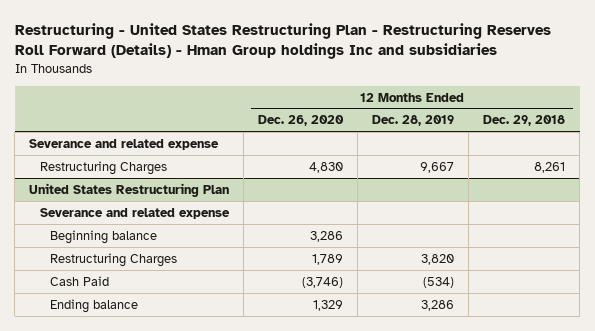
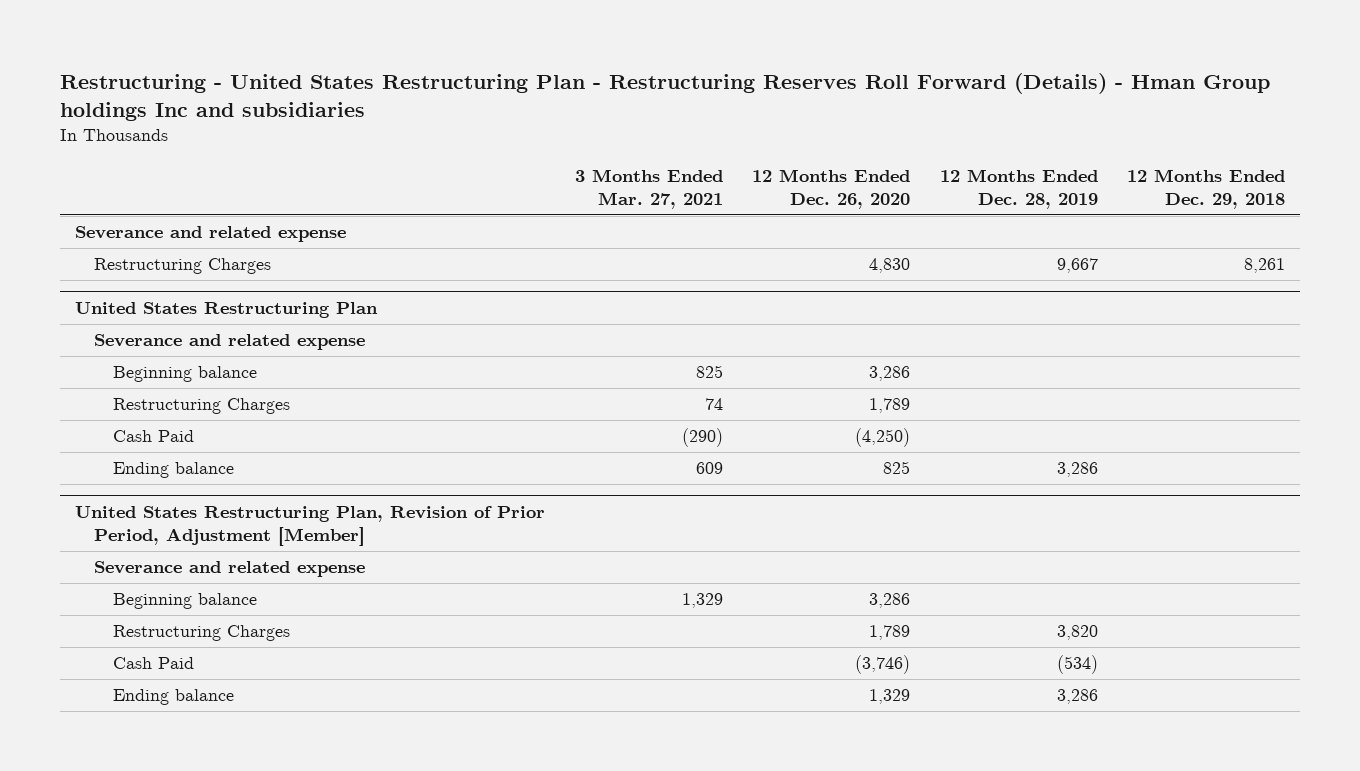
- | 12 Months Ended Dec. 26, 2020 | 12 Months Ended Dec. 28, 2019 | 12 Months Ended Dec. 29, 2018
+ | 3 Months Ended Mar. 27, 2021 | 12 Months Ended Dec. 26, 2020 | 12 Months Ended Dec. 28, 2019 | 12 Months Ended Dec. 29, 2018
@ United States Restructuring Plan
+ Restructuring Charges | 74 | 1,789 | |
+ Cash Paid | (290) | (4,250) | |
+ Ending balance | 609 | 825 | 3,286 |
+ United States Restructuring Plan, Revision of Prior Period, Adjustment [Member]
+ Severance and related expense
+ Beginning balance | 1,329 | 3,286 | |

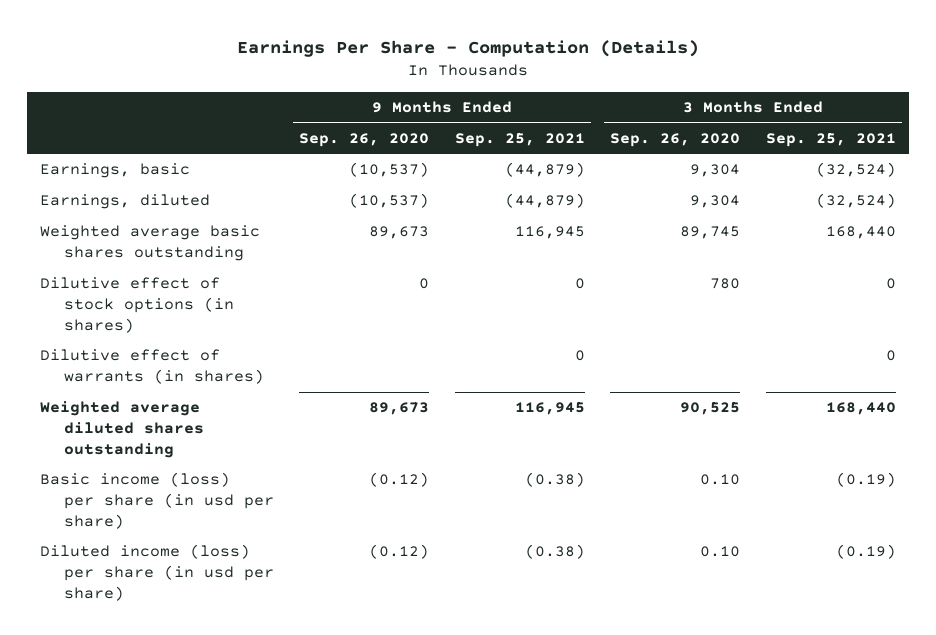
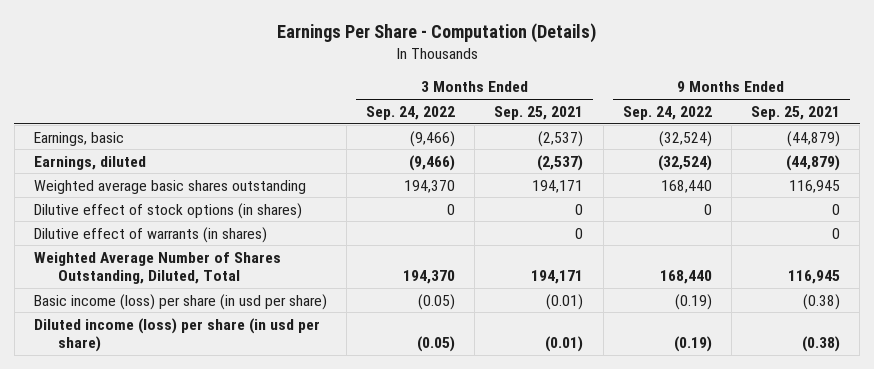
- | 9 Months Ended Sep. 26, 2020 | 9 Months Ended Sep. 25, 2021 | 3 Months Ended Sep. 26, 2020 | 3 Months Ended Sep. 25, 2021
+ | 3 Months Ended Sep. 24, 2022 | 3 Months Ended Sep. 25, 2021 | 9 Months Ended Sep. 24, 2022 | 9 Months Ended Sep. 25, 2021
- Earnings, basic | (10,537) | (44,879) | 9,304 | (32,524)
- Earnings, diluted | (10,537) | (44,879) | 9,304 | (32,524)
- Weighted average basic shares outstanding | 89,673 | 116,945 | 89,745 | 168,440
+ Earnings, basic | (9,466) | (2,537) | (32,524) | (44,879)
+ Earnings, diluted | (9,466) | (2,537) | (32,524) | (44,879)
+ Weighted average basic shares outstanding | 194,370 | 194,171 | 168,440 | 116,945
- Weighted average diluted shares outstanding | 89,673 | 116,945 | 90,525 | 168,440
- Basic income (loss) per share (in usd per share) | (0.12) | (0.38) | 0.10 | (0.19)
- Diluted income (loss) per share (in usd per share) | (0.12) | (0.38) | 0.10 | (0.19)
+ Weighted Average Number of Shares Outstanding, Diluted, Total | 194,370 | 194,171 | 168,440 | 116,945
+ Basic income (loss) per share (in usd per share) | (0.05) | (0.01) | (0.19) | (0.38)
+ Diluted income (loss) per share (in usd per share) | (0.05) | (0.01) | (0.19) | (0.38)

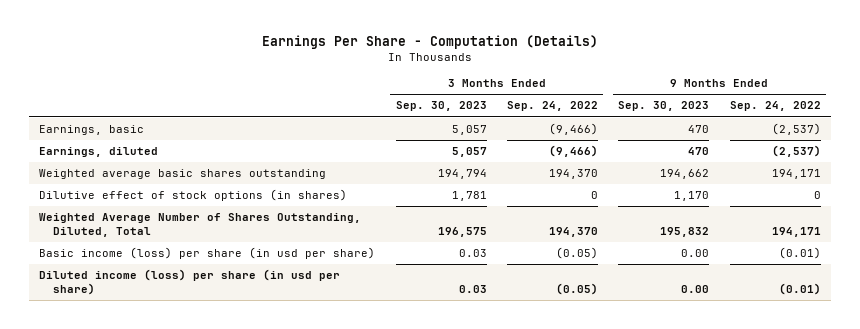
- | 3 Months Ended Sep. 24, 2022 | 3 Months Ended Sep. 25, 2021 | 9 Months Ended Sep. 24, 2022 | 9 Months Ended Sep. 25, 2021
+ | 3 Months Ended Sep. 30, 2023 | 3 Months Ended Sep. 24, 2022 | 9 Months Ended Sep. 30, 2023 | 9 Months Ended Sep. 24, 2022
- Earnings, basic | (9,466) | (2,537) | (32,524) | (44,879)
- Earnings, diluted | (9,466) | (2,537) | (32,524) | (44,879)
- Weighted average basic shares outstanding | 194,370 | 194,171 | 168,440 | 116,945
+ Earnings, basic | 5,057 | (9,466) | 470 | (2,537)
+ Earnings, diluted | 5,057 | (9,466) | 470 | (2,537)
+ Weighted average basic shares outstanding | 194,794 | 194,370 | 194,662 | 194,171
- Dilutive effect of warrants (in shares) | | 0 | | 0
- Weighted Average Number of Shares Outstanding, Diluted, Total | 194,370 | 194,171 | 168,440 | 116,945
- Basic income (loss) per share (in usd per share) | (0.05) | (0.01) | (0.19) | (0.38)
- Diluted income (loss) per share (in usd per share) | (0.05) | (0.01) | (0.19) | (0.38)
+ Weighted Average Number of Shares Outstanding, Diluted, Total | 196,575 | 194,370 | 195,832 | 194,171
+ Basic income (loss) per share (in usd per share) | 0.03 | (0.05) | 0.00 | (0.01)
+ Diluted income (loss) per share (in usd per share) | 0.03 | (0.05) | 0.00 | (0.01)

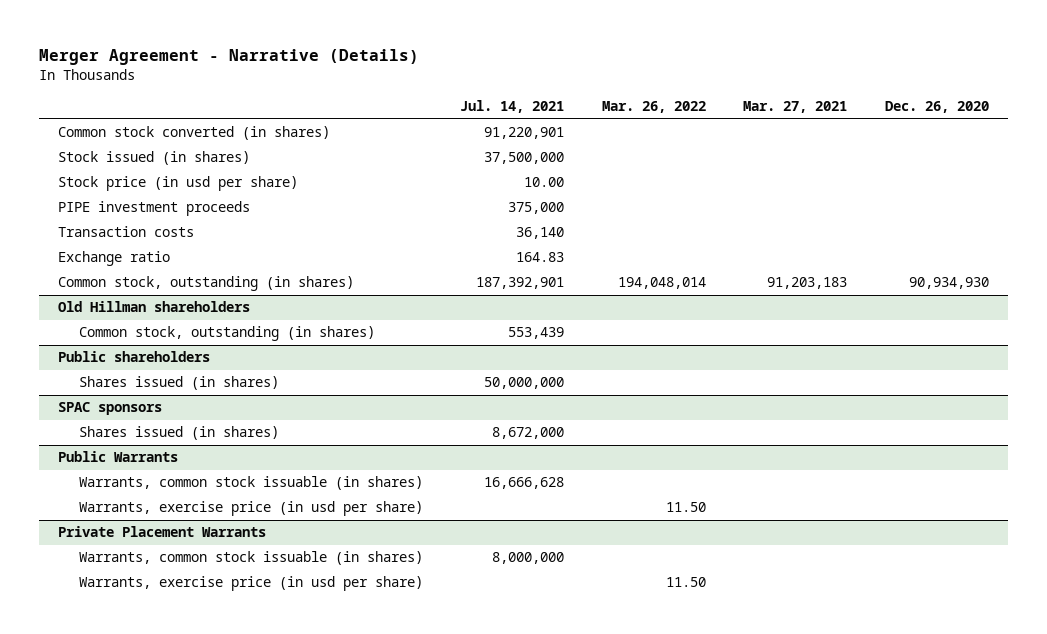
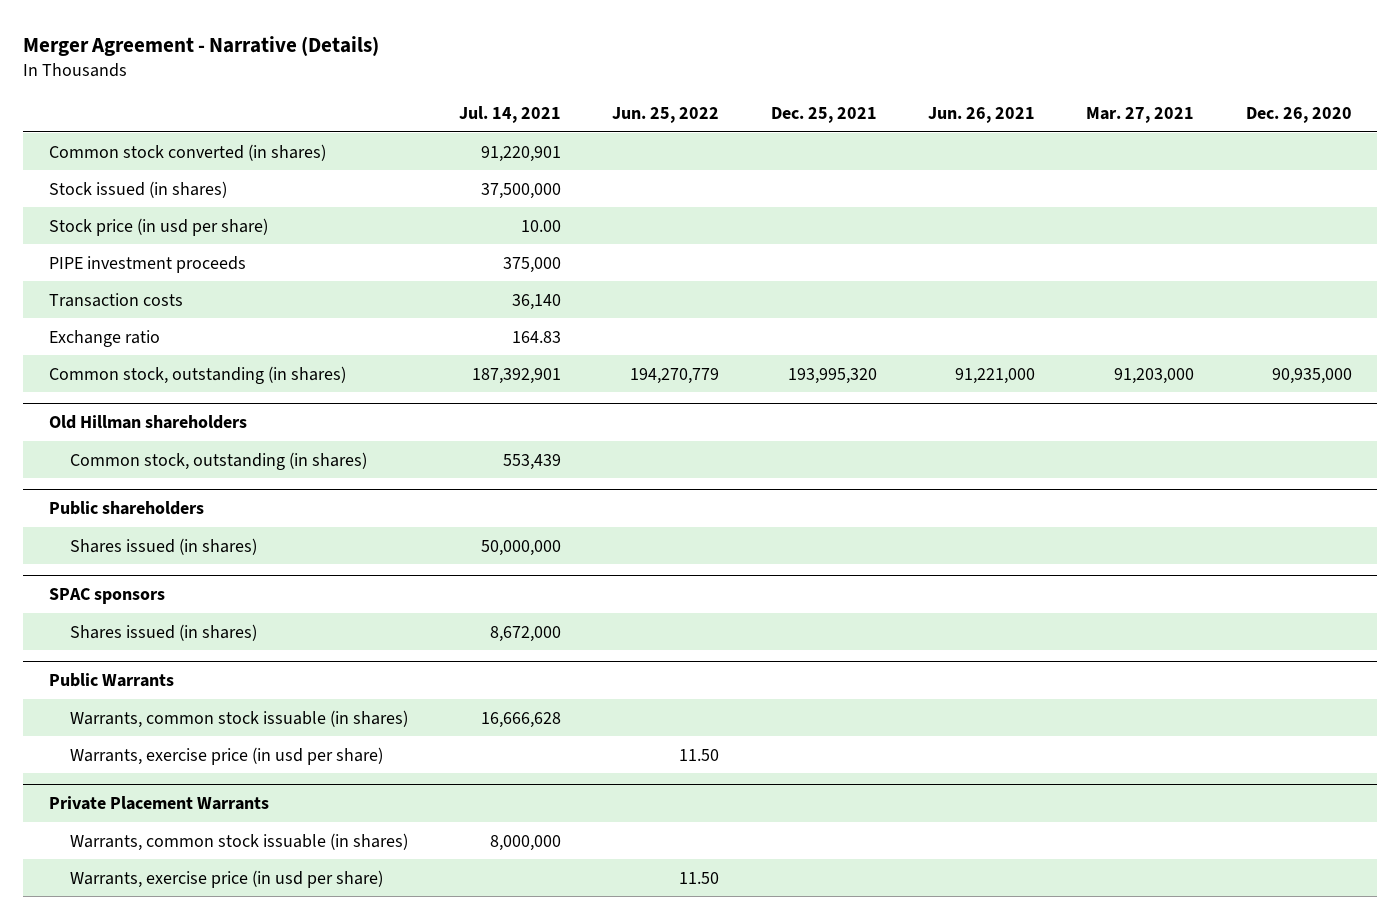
- | Jul. 14, 2021 | Mar. 26, 2022 | Mar. 27, 2021 | Dec. 26, 2020
+ | Jul. 14, 2021 | Jun. 25, 2022 | Dec. 25, 2021 | Jun. 26, 2021 | Mar. 27, 2021 | Dec. 26, 2020
- Common stock, outstanding (in shares) | 187,392,901 | 194,048,014 | 91,203,183 | 90,934,930
+ Common stock, outstanding (in shares) | 187,392,901 | 194,270,779 | 193,995,320 | 91,221,000 | 91,203,000 | 90,935,000

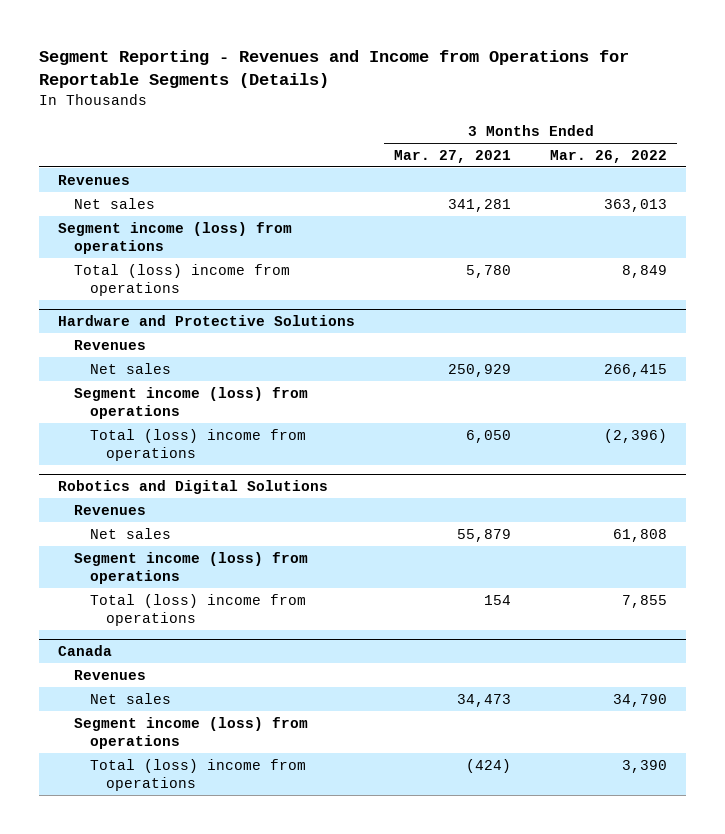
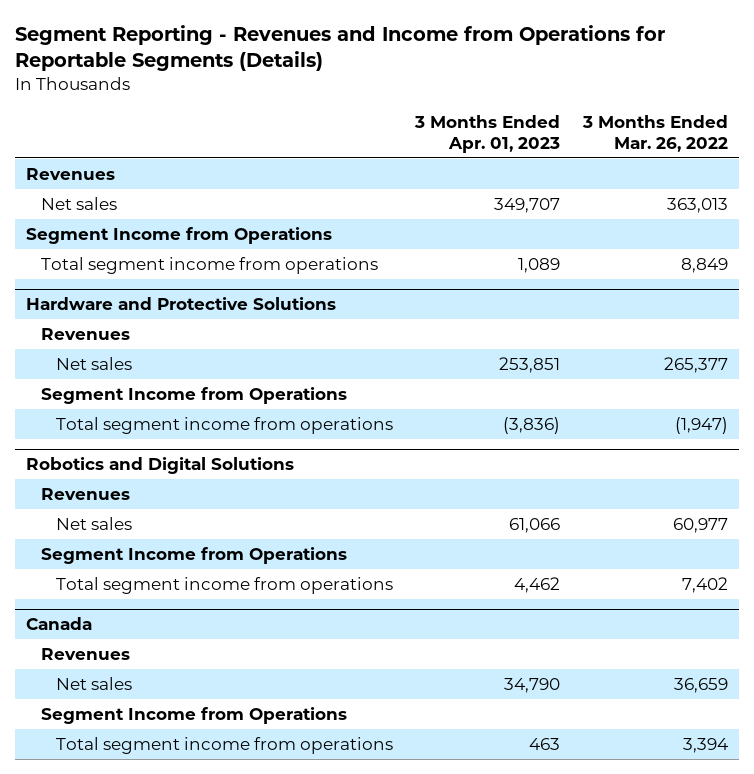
- | 3 Months Ended Mar. 27, 2021 | 3 Months Ended Mar. 26, 2022
+ | 3 Months Ended Apr. 01, 2023 | 3 Months Ended Mar. 26, 2022
- Segment income (loss) from operations
- Total (loss) income from operations | 5,780 | 8,849
+ Segment Income from Operations
+ Total segment income from operations | 1,089 | 8,849
@ Hardware and Protective Solutions
- Net sales | 250,929 | 266,415
- Segment income (loss) from operations
- Total (loss) income from operations | 6,050 | (2,396)
+ Net sales | 253,851 | 265,377
+ Segment Income from Operations
+ Total segment income from operations | (3,836) | (1,947)
@ Robotics and Digital Solutions
- Net sales | 55,879 | 61,808
- Segment income (loss) from operations
- Total (loss) income from operations | 154 | 7,855
+ Net sales | 61,066 | 60,977
+ Segment Income from Operations
+ Total segment income from operations | 4,462 | 7,402
@ Canada
- Net sales | 34,473 | 34,790
- Segment income (loss) from operations
- Total (loss) income from operations | (424) | 3,390
+ Net sales | 34,790 | 36,659
+ Segment Income from Operations
+ Total segment income from operations | 463 | 3,394

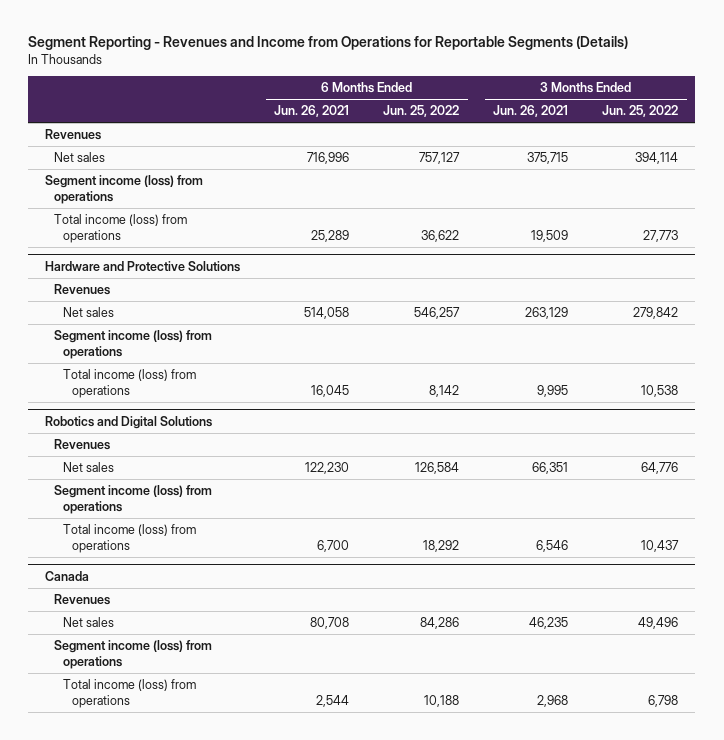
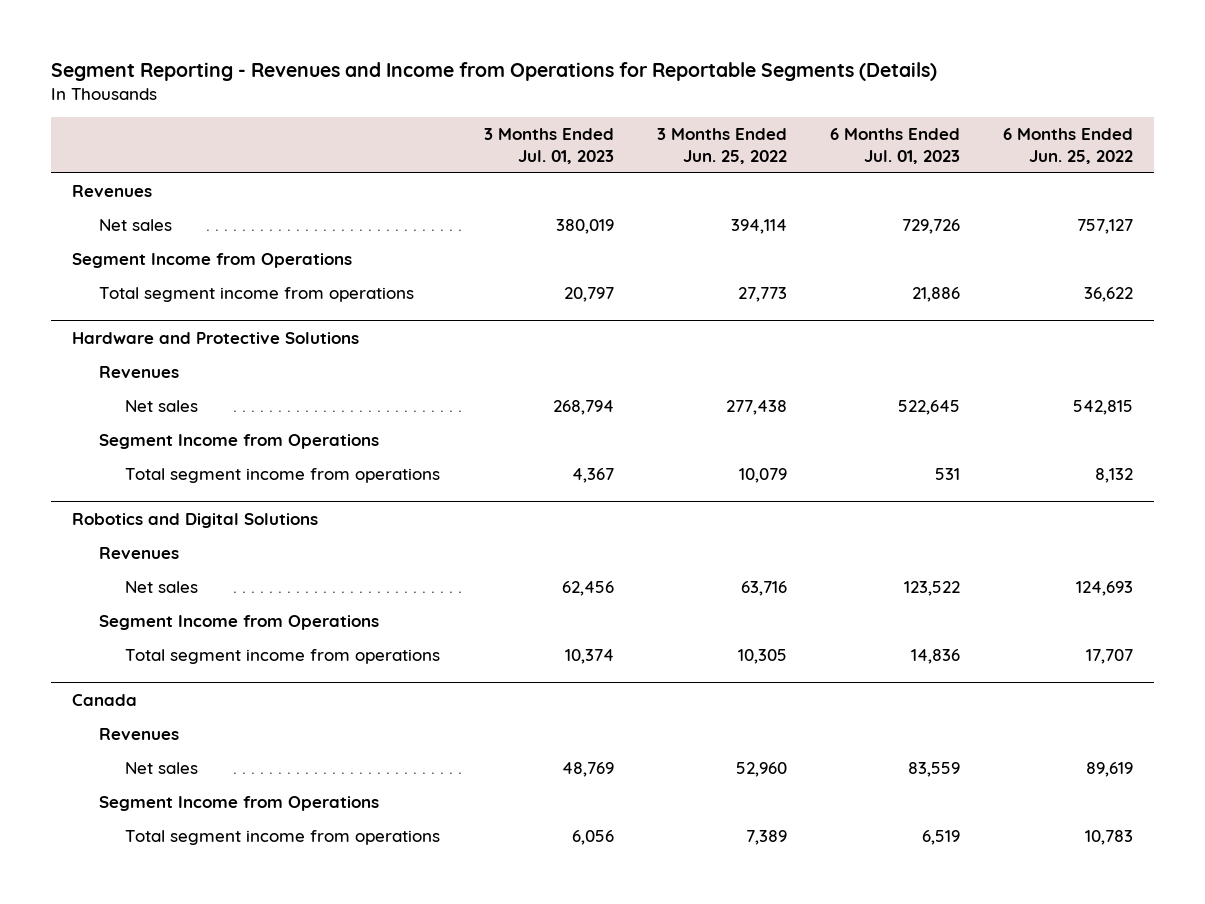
- | 6 Months Ended Jun. 26, 2021 | 6 Months Ended Jun. 25, 2022 | 3 Months Ended Jun. 26, 2021 | 3 Months Ended Jun. 25, 2022
+ | 3 Months Ended Jul. 01, 2023 | 3 Months Ended Jun. 25, 2022 | 6 Months Ended Jul. 01, 2023 | 6 Months Ended Jun. 25, 2022
- Segment income (loss) from operations
- Total income (loss) from operations | 25,289 | 36,622 | 19,509 | 27,773
+ Segment Income from Operations
+ Total segment income from operations | 20,797 | 27,773 | 21,886 | 36,622
@ Hardware and Protective Solutions
- Net sales | 514,058 | 546,257 | 263,129 | 279,842
- Segment income (loss) from operations
- Total income (loss) from operations | 16,045 | 8,142 | 9,995 | 10,538
+ Net sales | 268,794 | 277,438 | 522,645 | 542,815
+ Segment Income from Operations
+ Total segment income from operations | 4,367 | 10,079 | 531 | 8,132
@ Robotics and Digital Solutions
- Net sales | 122,230 | 126,584 | 66,351 | 64,776
- Segment income (loss) from operations
- Total income (loss) from operations | 6,700 | 18,292 | 6,546 | 10,437
+ Net sales | 62,456 | 63,716 | 123,522 | 124,693
+ Segment Income from Operations
+ Total segment income from operations | 10,374 | 10,305 | 14,836 | 17,707
@ Canada
- Net sales | 80,708 | 84,286 | 46,235 | 49,496
- Segment income (loss) from operations
- Total income (loss) from operations | 2,544 | 10,188 | 2,968 | 6,798
+ Net sales | 48,769 | 52,960 | 83,559 | 89,619
+ Segment Income from Operations
+ Total segment income from operations | 6,056 | 7,389 | 6,519 | 10,783

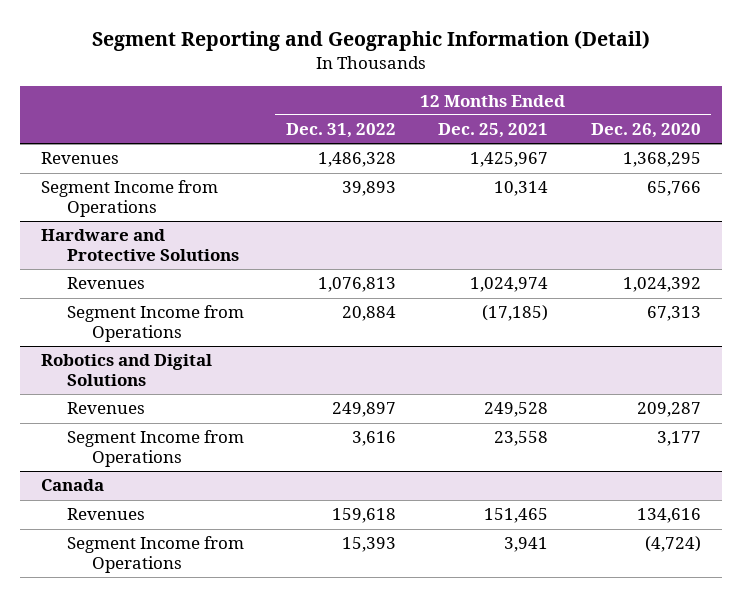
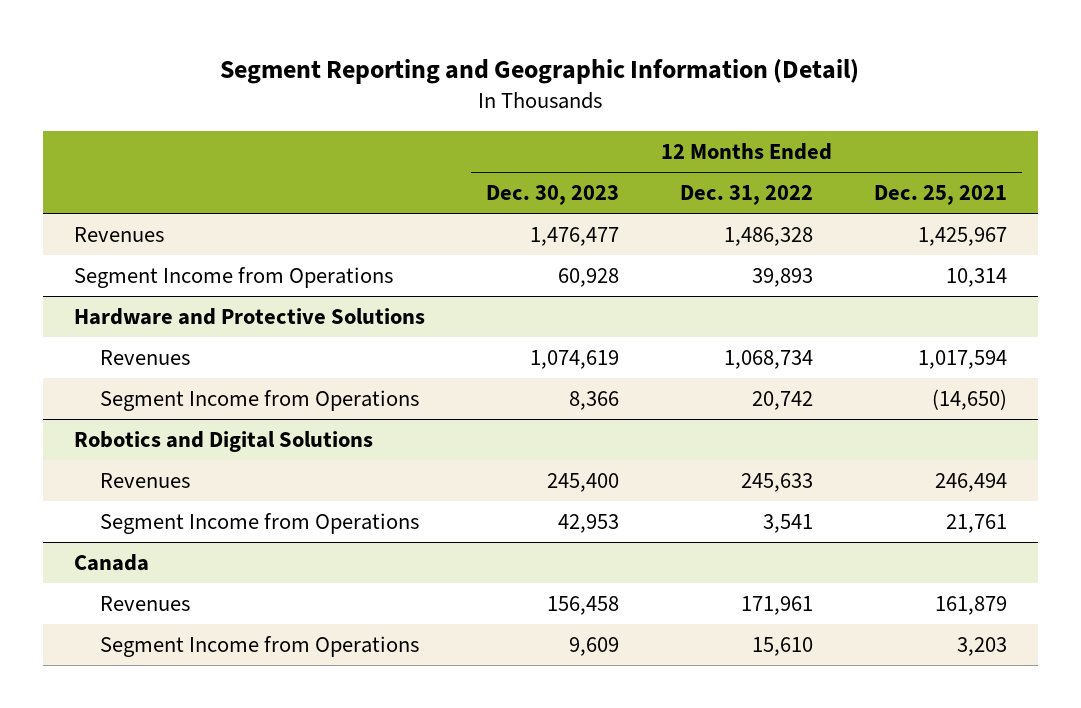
- | 12 Months Ended Dec. 31, 2022 | 12 Months Ended Dec. 25, 2021 | 12 Months Ended Dec. 26, 2020
+ | 12 Months Ended Dec. 30, 2023 | 12 Months Ended Dec. 31, 2022 | 12 Months Ended Dec. 25, 2021
@ Hardware and Protective Solutions
- Revenues | 1,076,813 | 1,024,974 | 1,024,392
- Segment Income from Operations | 20,884 | (17,185) | 67,313
+ Revenues | 1,074,619 | 1,068,734 | 1,017,594
+ Segment Income from Operations | 8,366 | 20,742 | (14,650)
@ Robotics and Digital Solutions
- Revenues | 249,897 | 249,528 | 209,287
- Segment Income from Operations | 3,616 | 23,558 | 3,177
+ Revenues | 245,400 | 245,633 | 246,494
+ Segment Income from Operations | 42,953 | 3,541 | 21,761
@ Canada
- Revenues | 159,618 | 151,465 | 134,616
- Segment Income from Operations | 15,393 | 3,941 | (4,724)
+ Revenues | 156,458 | 171,961 | 161,879
+ Segment Income from Operations | 9,609 | 15,610 | 3,203

